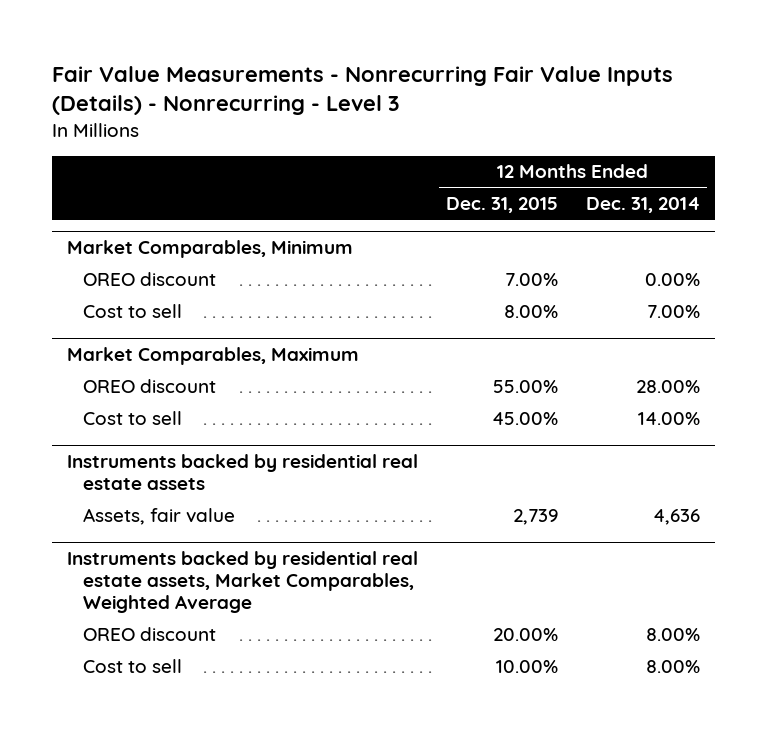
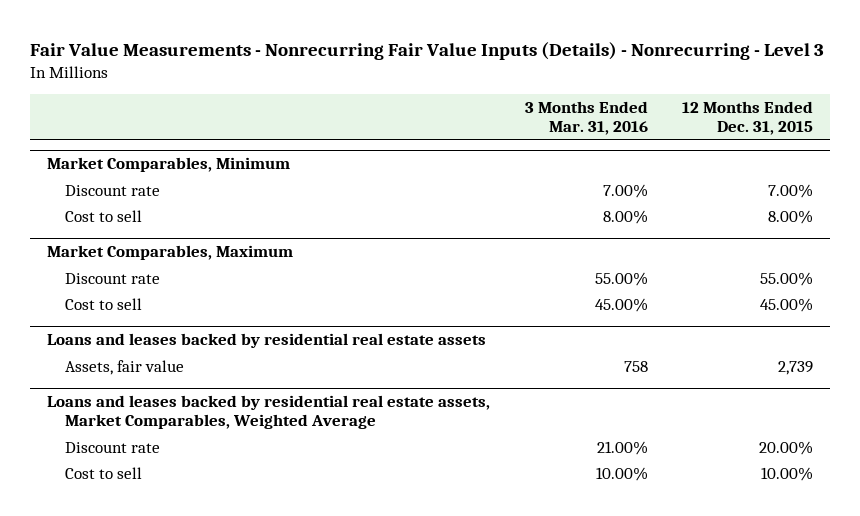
- | 12 Months Ended Dec. 31, 2015 | 12 Months Ended Dec. 31, 2014
+ | 3 Months Ended Mar. 31, 2016 | 12 Months Ended Dec. 31, 2015
@ Market Comparables, Minimum
- OREO discount | 7.00% | 0.00%
+ Discount rate | 7.00% | 7.00%
@ Market Comparables, Maximum
- OREO discount | 55.00% | 28.00%
+ Discount rate | 55.00% | 55.00%
- Instruments backed by residential real estate assets
+ Loans and leases backed by residential real estate assets
- Instruments backed by residential real estate assets, Market Comparables, Weighted Average
- OREO discount | 20.00% | 8.00%
+ Loans and leases backed by residential real estate assets, Market Comparables, Weighted Average
+ Discount rate | 21.00% | 20.00%

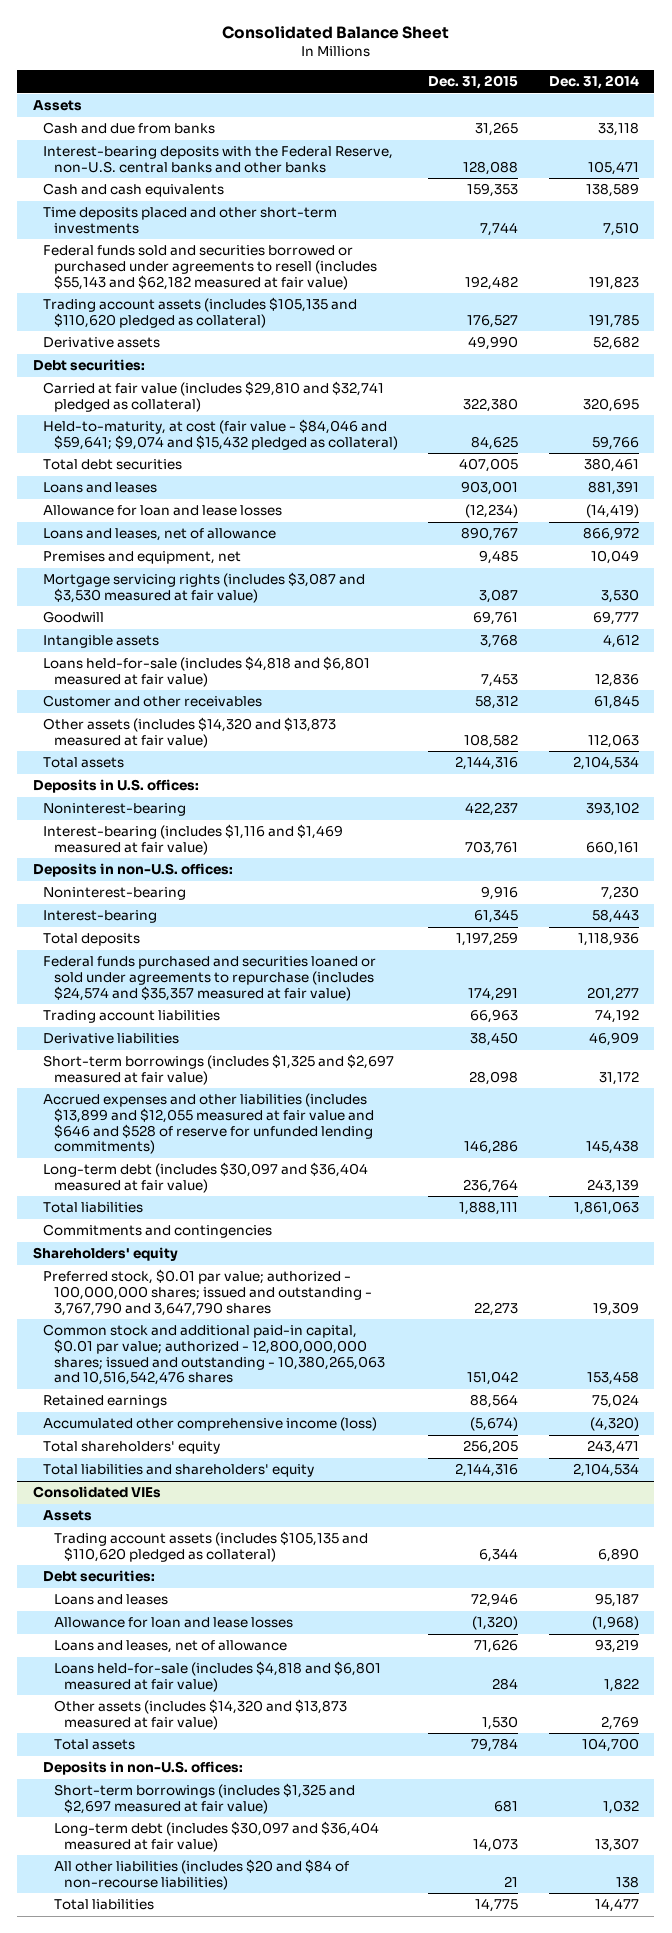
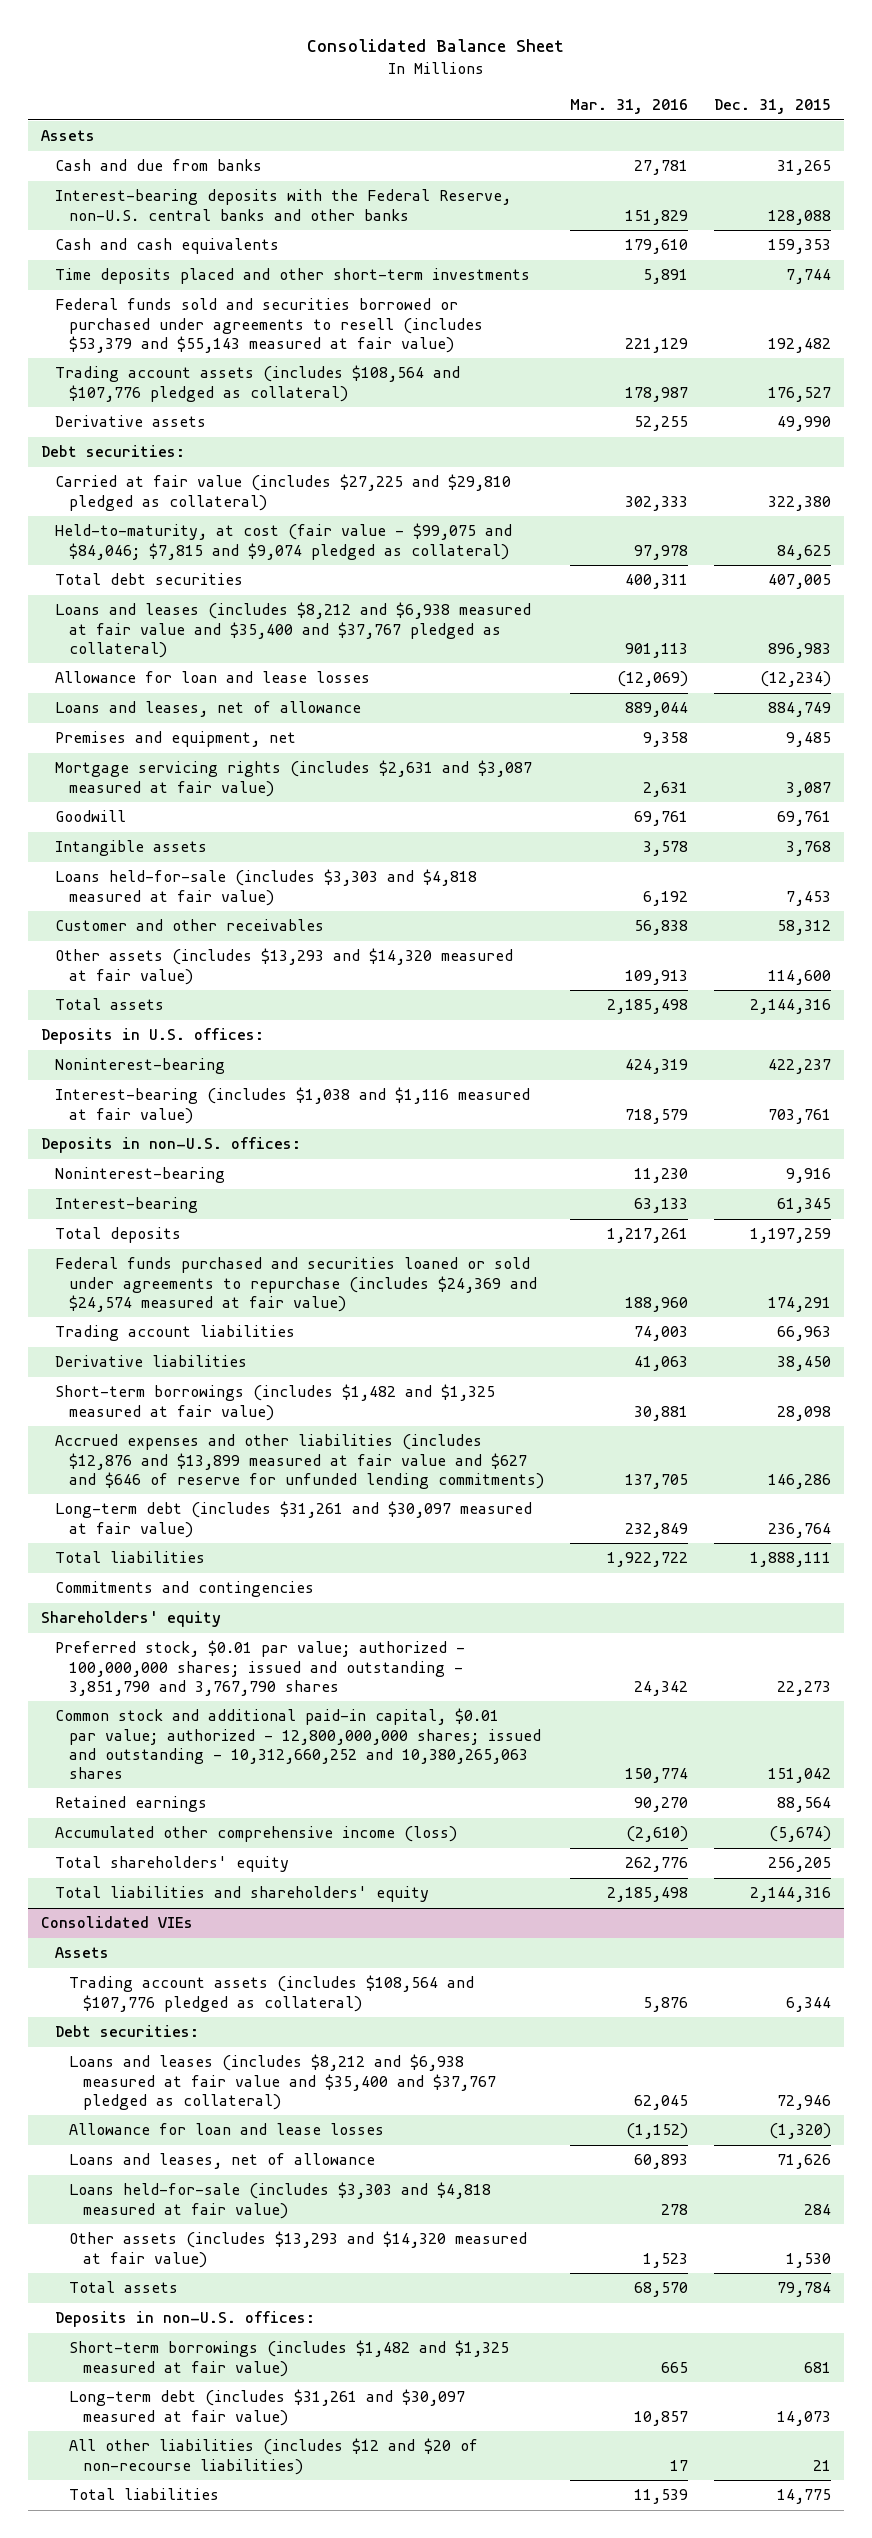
- | Dec. 31, 2015 | Dec. 31, 2014
+ | Mar. 31, 2016 | Dec. 31, 2015
- Federal funds sold and securities borrowed or purchased under agreements to resell (includes $55,143 and $62,182 measured at fair value) | 192,482 | 191,823
- Trading account assets (includes $105,135 and $110,620 pledged as collateral) | 176,527 | 191,785
+ Federal funds sold and securities borrowed or purchased under agreements to resell (includes $53,379 and $55,143 measured at fair value) | 221,129 | 192,482
+ Trading account assets (includes $108,564 and $107,776 pledged as collateral) | 178,987 | 176,527
- Carried at fair value (includes $29,810 and $32,741 pledged as collateral) | 322,380 | 320,695
- Held-to-maturity, at cost (fair value - $84,046 and $59,641; $9,074 and $15,432 pledged as collateral) | 84,625 | 59,766
+ Carried at fair value (includes $27,225 and $29,810 pledged as collateral) | 302,333 | 322,380
+ Held-to-maturity, at cost (fair value - $99,075 and $84,046; $7,815 and $9,074 pledged as collateral) | 97,978 | 84,625
- Loans and leases | 903,001 | 881,391
+ Loans and leases (includes $8,212 and $6,938 measured at fair value and $35,400 and $37,767 pledged as collateral) | 901,113 | 896,983
- Loans and leases, net of allowance | 890,767 | 866,972
+ Loans and leases, net of allowance | 889,044 | 884,749
- Mortgage servicing rights (includes $3,087 and $3,530 measured at fair value) | 3,087 | 3,530
+ Mortgage servicing rights (includes $2,631 and $3,087 measured at fair value) | 2,631 | 3,087
- Loans held-for-sale (includes $4,818 and $6,801 measured at fair value) | 7,453 | 12,836
+ Loans held-for-sale (includes $3,303 and $4,818 measured at fair value) | 6,192 | 7,453
- Other assets (includes $14,320 and $13,873 measured at fair value) | 108,582 | 112,063
+ Other assets (includes $13,293 and $14,320 measured at fair value) | 109,913 | 114,600
- Interest-bearing (includes $1,116 and $1,469 measured at fair value) | 703,761 | 660,161
+ Interest-bearing (includes $1,038 and $1,116 measured at fair value) | 718,579 | 703,761
- Federal funds purchased and securities loaned or sold under agreements to repurchase (includes $24,574 and $35,357 measured at fair value) | 174,291 | 201,277
+ Federal funds purchased and securities loaned or sold under agreements to repurchase (includes $24,369 and $24,574 measured at fair value) | 188,960 | 174,291
- Short-term borrowings (includes $1,325 and $2,697 measured at fair value) | 28,098 | 31,172
- Accrued expenses and other liabilities (includes $13,899 and $12,055 measured at fair value and $646 and $528 of reserve for unfunded lending commitments) | 146,286 | 145,438
- Long-term debt (includes $30,097 and $36,404 measured at fair value) | 236,764 | 243,139
+ Short-term borrowings (includes $1,482 and $1,325 measured at fair value) | 30,881 | 28,098
+ Accrued expenses and other liabilities (includes $12,876 and $13,899 measured at fair value and $627 and $646 of reserve for unfunded lending commitments) | 137,705 | 146,286
+ Long-term debt (includes $31,261 and $30,097 measured at fair value) | 232,849 | 236,764
- Preferred stock, $0.01 par value; authorized - 100,000,000 shares; issued and outstanding - 3,767,790 and 3,647,790 shares | 22,273 | 19,309
- Common stock and additional paid-in capital, $0.01 par value; authorized - 12,800,000,000 shares; issued and outstanding - 10,380,265,063 and 10,516,542,476 shares | 151,042 | 153,458
+ Preferred stock, $0.01 par value; authorized - 100,000,000 shares; issued and outstanding - 3,851,790 and 3,767,790 shares | 24,342 | 22,273
+ Common stock and additional paid-in capital, $0.01 par value; authorized - 12,800,000,000 shares; issued and outstanding - 10,312,660,252 and 10,380,265,063 shares | 150,774 | 151,042
@ Consolidated VIEs
- Trading account assets (includes $105,135 and $110,620 pledged as collateral) | 6,344 | 6,890
+ Trading account assets (includes $108,564 and $107,776 pledged as collateral) | 5,876 | 6,344
- Loans and leases | 72,946 | 95,187
+ Loans and leases (includes $8,212 and $6,938 measured at fair value and $35,400 and $37,767 pledged as collateral) | 62,045 | 72,946
- Loans held-for-sale (includes $4,818 and $6,801 measured at fair value) | 284 | 1,822
- Other assets (includes $14,320 and $13,873 measured at fair value) | 1,530 | 2,769
+ Loans held-for-sale (includes $3,303 and $4,818 measured at fair value) | 278 | 284
+ Other assets (includes $13,293 and $14,320 measured at fair value) | 1,523 | 1,530
- Short-term borrowings (includes $1,325 and $2,697 measured at fair value) | 681 | 1,032
- Long-term debt (includes $30,097 and $36,404 measured at fair value) | 14,073 | 13,307
- All other liabilities (includes $20 and $84 of non-recourse liabilities) | 21 | 138
+ Short-term borrowings (includes $1,482 and $1,325 measured at fair value) | 665 | 681
+ Long-term debt (includes $31,261 and $30,097 measured at fair value) | 10,857 | 14,073
+ All other liabilities (includes $12 and $20 of non-recourse liabilities) | 17 | 21

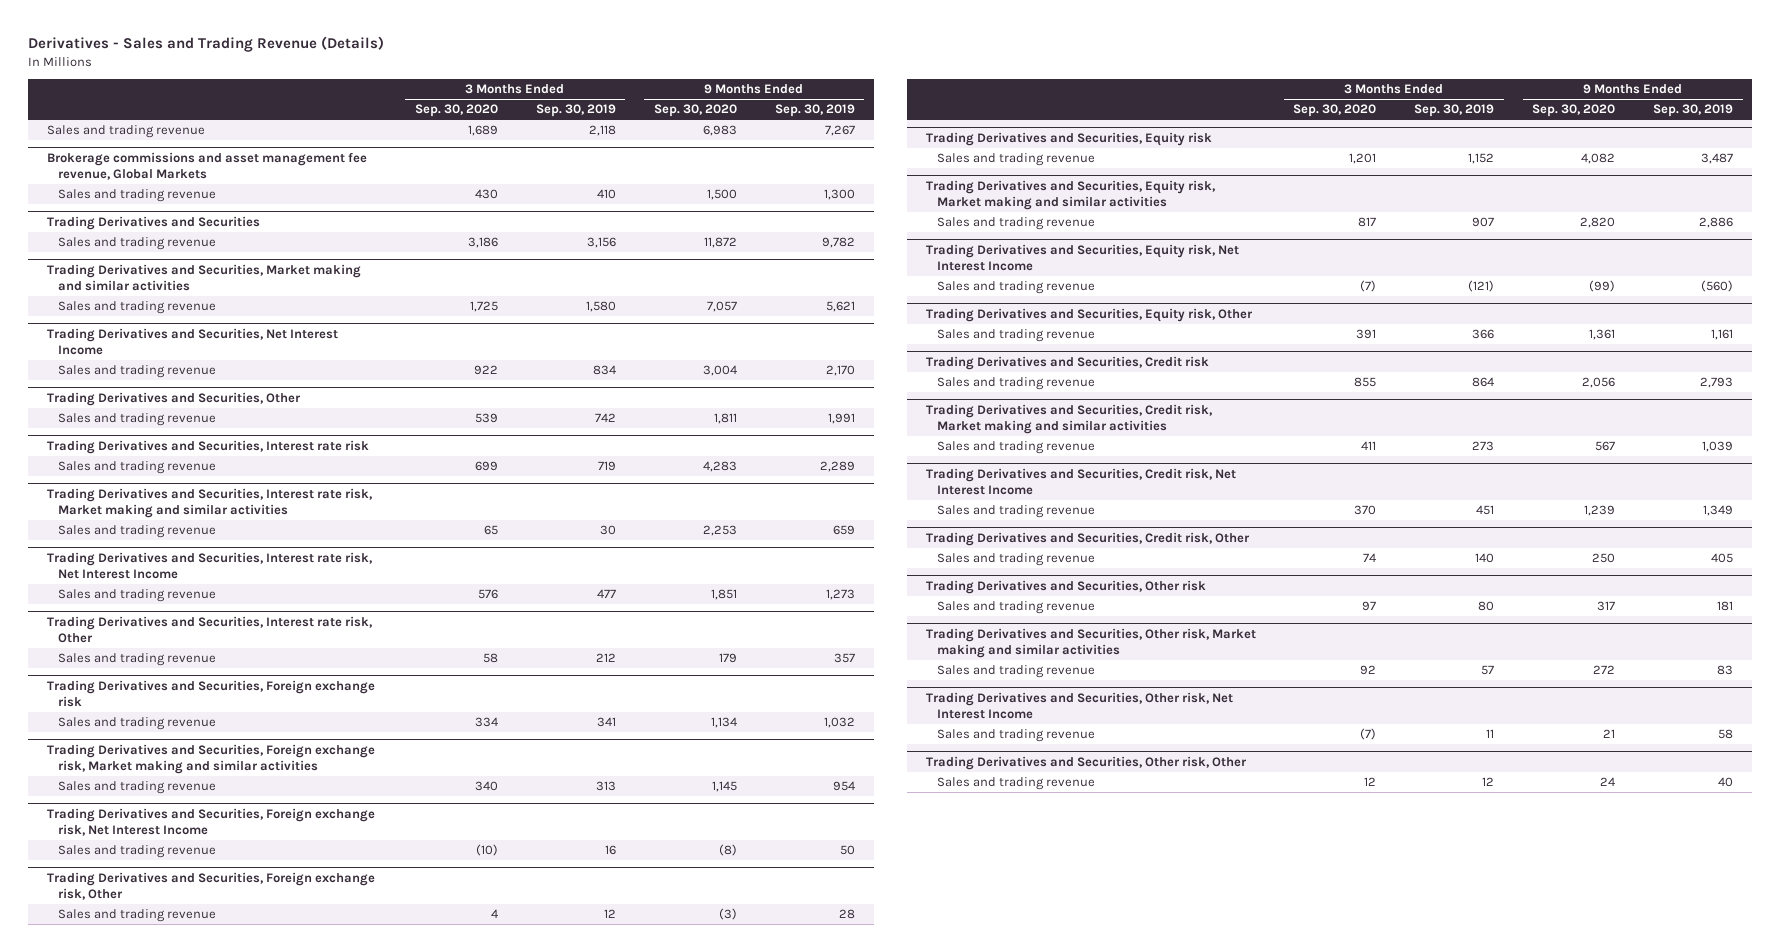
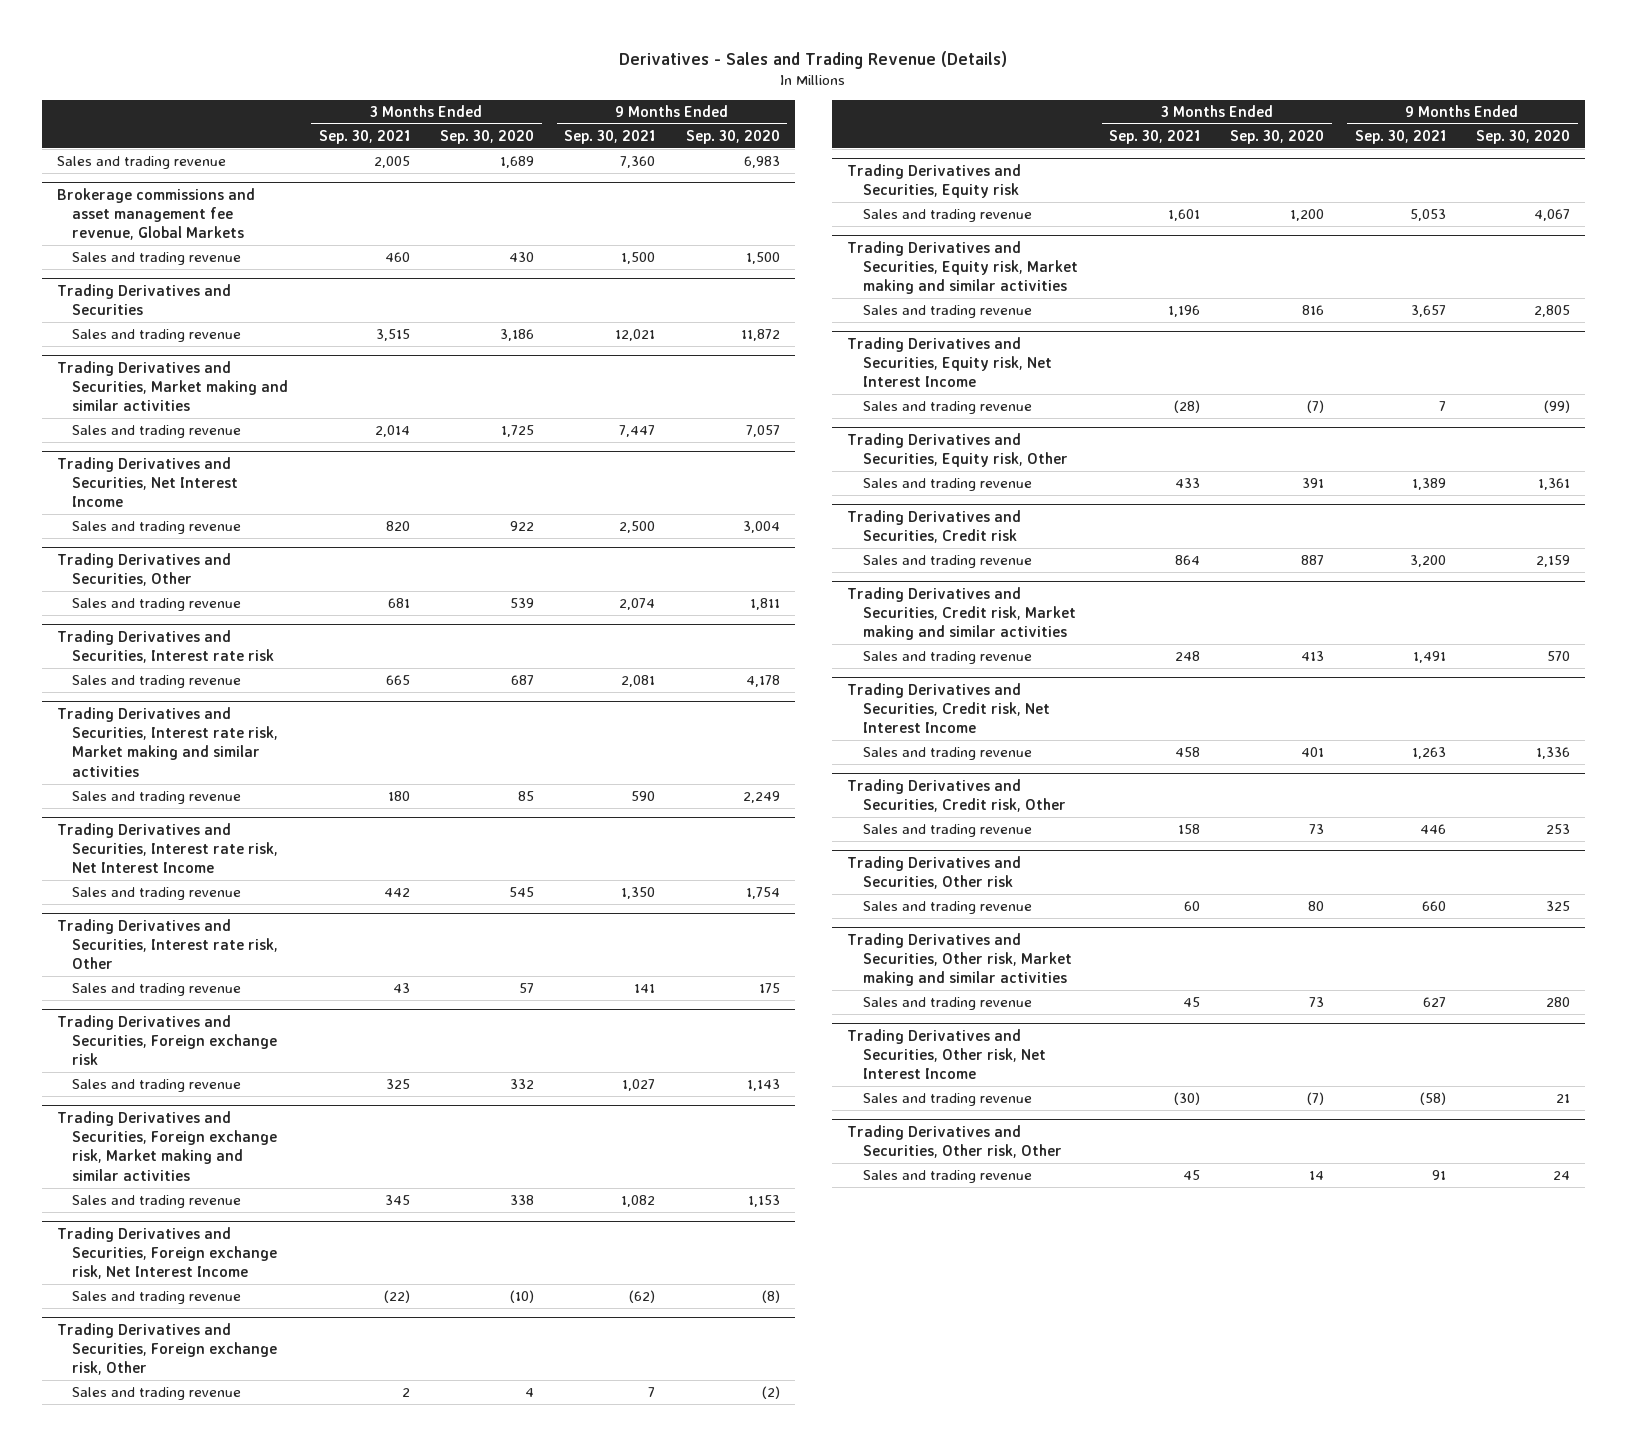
- | 3 Months Ended Sep. 30, 2020 | 3 Months Ended Sep. 30, 2019 | 9 Months Ended Sep. 30, 2020 | 9 Months Ended Sep. 30, 2019
+ | 3 Months Ended Sep. 30, 2021 | 3 Months Ended Sep. 30, 2020 | 9 Months Ended Sep. 30, 2021 | 9 Months Ended Sep. 30, 2020
@ Trading Derivatives and Securities, Interest rate risk
- Sales and trading revenue | 699 | 719 | 4,283 | 2,289
+ Sales and trading revenue | 665 | 687 | 2,081 | 4,178
@ Trading Derivatives and Securities, Interest rate risk, Market making and similar activities
- Sales and trading revenue | 65 | 30 | 2,253 | 659
+ Sales and trading revenue | 180 | 85 | 590 | 2,249
@ Trading Derivatives and Securities, Interest rate risk, Net Interest Income
- Sales and trading revenue | 576 | 477 | 1,851 | 1,273
+ Sales and trading revenue | 442 | 545 | 1,350 | 1,754
@ Trading Derivatives and Securities, Interest rate risk, Other
- Sales and trading revenue | 58 | 212 | 179 | 357
+ Sales and trading revenue | 43 | 57 | 141 | 175
@ Trading Derivatives and Securities, Foreign exchange risk
- Sales and trading revenue | 334 | 341 | 1,134 | 1,032
+ Sales and trading revenue | 325 | 332 | 1,027 | 1,143
@ Trading Derivatives and Securities, Foreign exchange risk, Market making and similar activities
- Sales and trading revenue | 340 | 313 | 1,145 | 954
+ Sales and trading revenue | 345 | 338 | 1,082 | 1,153
@ Trading Derivatives and Securities, Foreign exchange risk, Other
- Sales and trading revenue | 4 | 12 | (3) | 28
+ Sales and trading revenue | 2 | 4 | 7 | (2)
@ Trading Derivatives and Securities, Equity risk
- Sales and trading revenue | 1,201 | 1,152 | 4,082 | 3,487
+ Sales and trading revenue | 1,601 | 1,200 | 5,053 | 4,067
@ Trading Derivatives and Securities, Equity risk, Market making and similar activities
- Sales and trading revenue | 817 | 907 | 2,820 | 2,886
+ Sales and trading revenue | 1,196 | 816 | 3,657 | 2,805
@ Trading Derivatives and Securities, Credit risk
- Sales and trading revenue | 855 | 864 | 2,056 | 2,793
+ Sales and trading revenue | 864 | 887 | 3,200 | 2,159
@ Trading Derivatives and Securities, Credit risk, Market making and similar activities
- Sales and trading revenue | 411 | 273 | 567 | 1,039
+ Sales and trading revenue | 248 | 413 | 1,491 | 570
@ Trading Derivatives and Securities, Credit risk, Net Interest Income
- Sales and trading revenue | 370 | 451 | 1,239 | 1,349
+ Sales and trading revenue | 458 | 401 | 1,263 | 1,336
@ Trading Derivatives and Securities, Credit risk, Other
- Sales and trading revenue | 74 | 140 | 250 | 405
+ Sales and trading revenue | 158 | 73 | 446 | 253
@ Trading Derivatives and Securities, Other risk
- Sales and trading revenue | 97 | 80 | 317 | 181
+ Sales and trading revenue | 60 | 80 | 660 | 325
@ Trading Derivatives and Securities, Other risk, Market making and similar activities
- Sales and trading revenue | 92 | 57 | 272 | 83
+ Sales and trading revenue | 45 | 73 | 627 | 280
@ Trading Derivatives and Securities, Other risk, Other
- Sales and trading revenue | 12 | 12 | 24 | 40
+ Sales and trading revenue | 45 | 14 | 91 | 24

